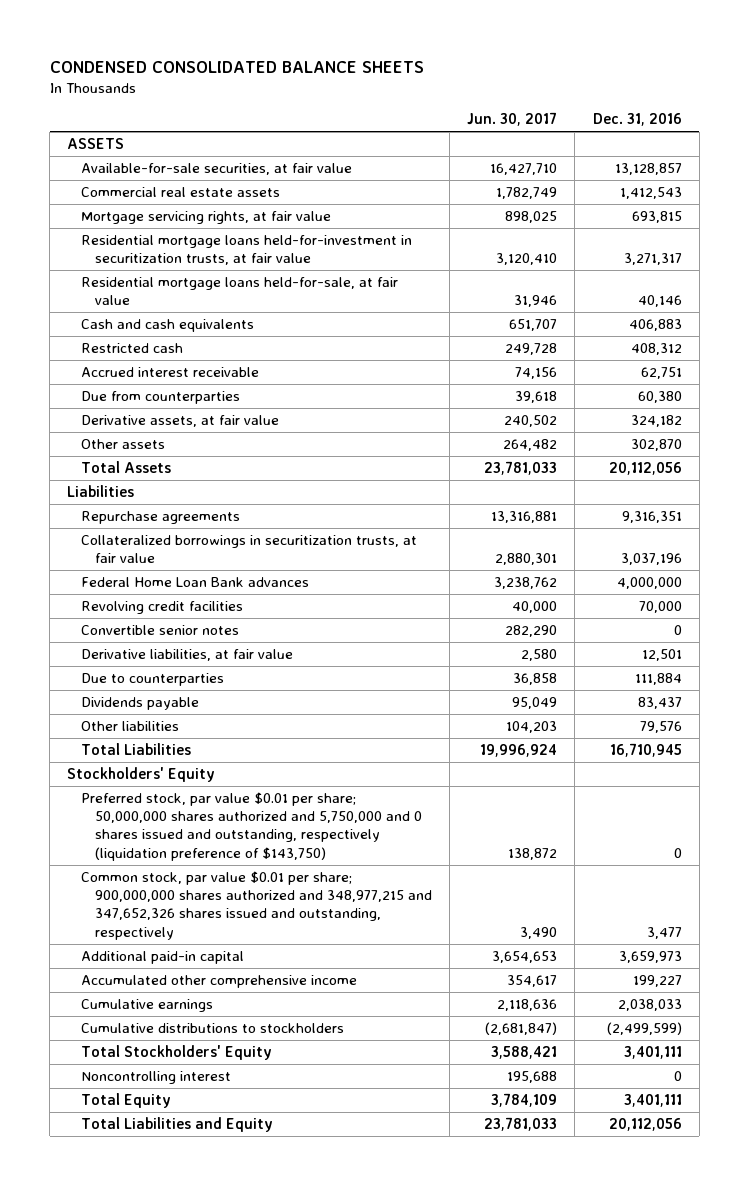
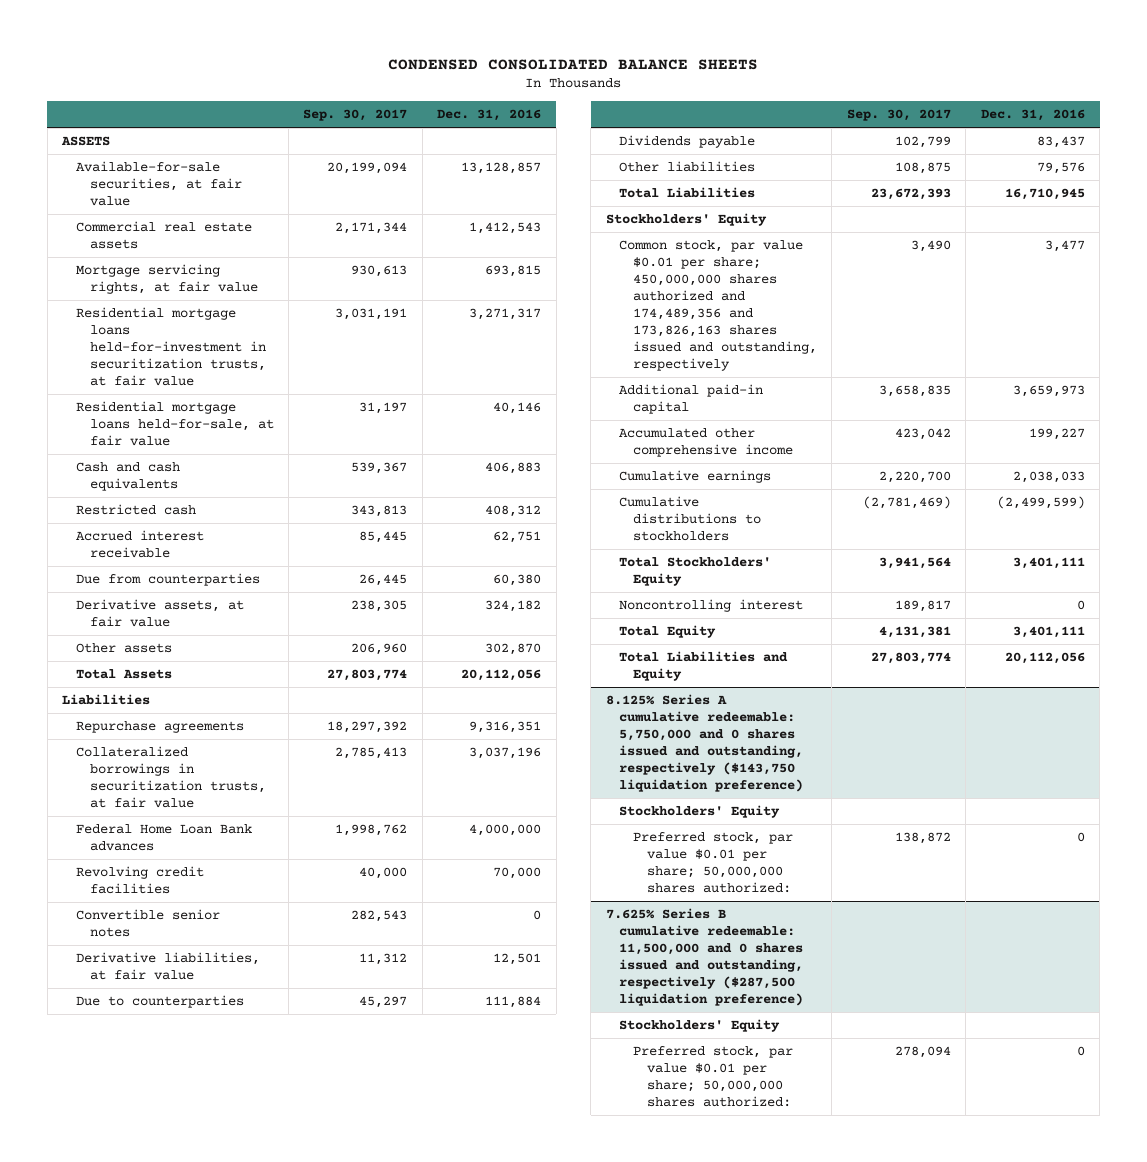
- | Jun. 30, 2017 | Dec. 31, 2016
+ | Sep. 30, 2017 | Dec. 31, 2016
- Preferred stock, par value $0.01 per share; 50,000,000 shares authorized and 5,750,000 and 0 shares issued and outstanding, respectively (liquidation preference of $143,750) | 138,872 | 0
- Common stock, par value $0.01 per share; 900,000,000 shares authorized and 348,977,215 and 347,652,326 shares issued and outstanding, respectively | 3,490 | 3,477
+ Common stock, par value $0.01 per share; 450,000,000 shares authorized and 174,489,356 and 173,826,163 shares issued and outstanding, respectively | 3,490 | 3,477
+ 8.125% Series A cumulative redeemable: 5,750,000 and 0 shares issued and outstanding, respectively ($143,750 liquidation preference)
+ Stockholders' Equity
+ Preferred stock, par value $0.01 per share; 50,000,000 shares authorized: | 138,872 | 0
+ 7.625% Series B cumulative redeemable: 11,500,000 and 0 shares issued and outstanding, respectively ($287,500 liquidation preference)
+ Stockholders' Equity
+ Preferred stock, par value $0.01 per share; 50,000,000 shares authorized: | 278,094 | 0

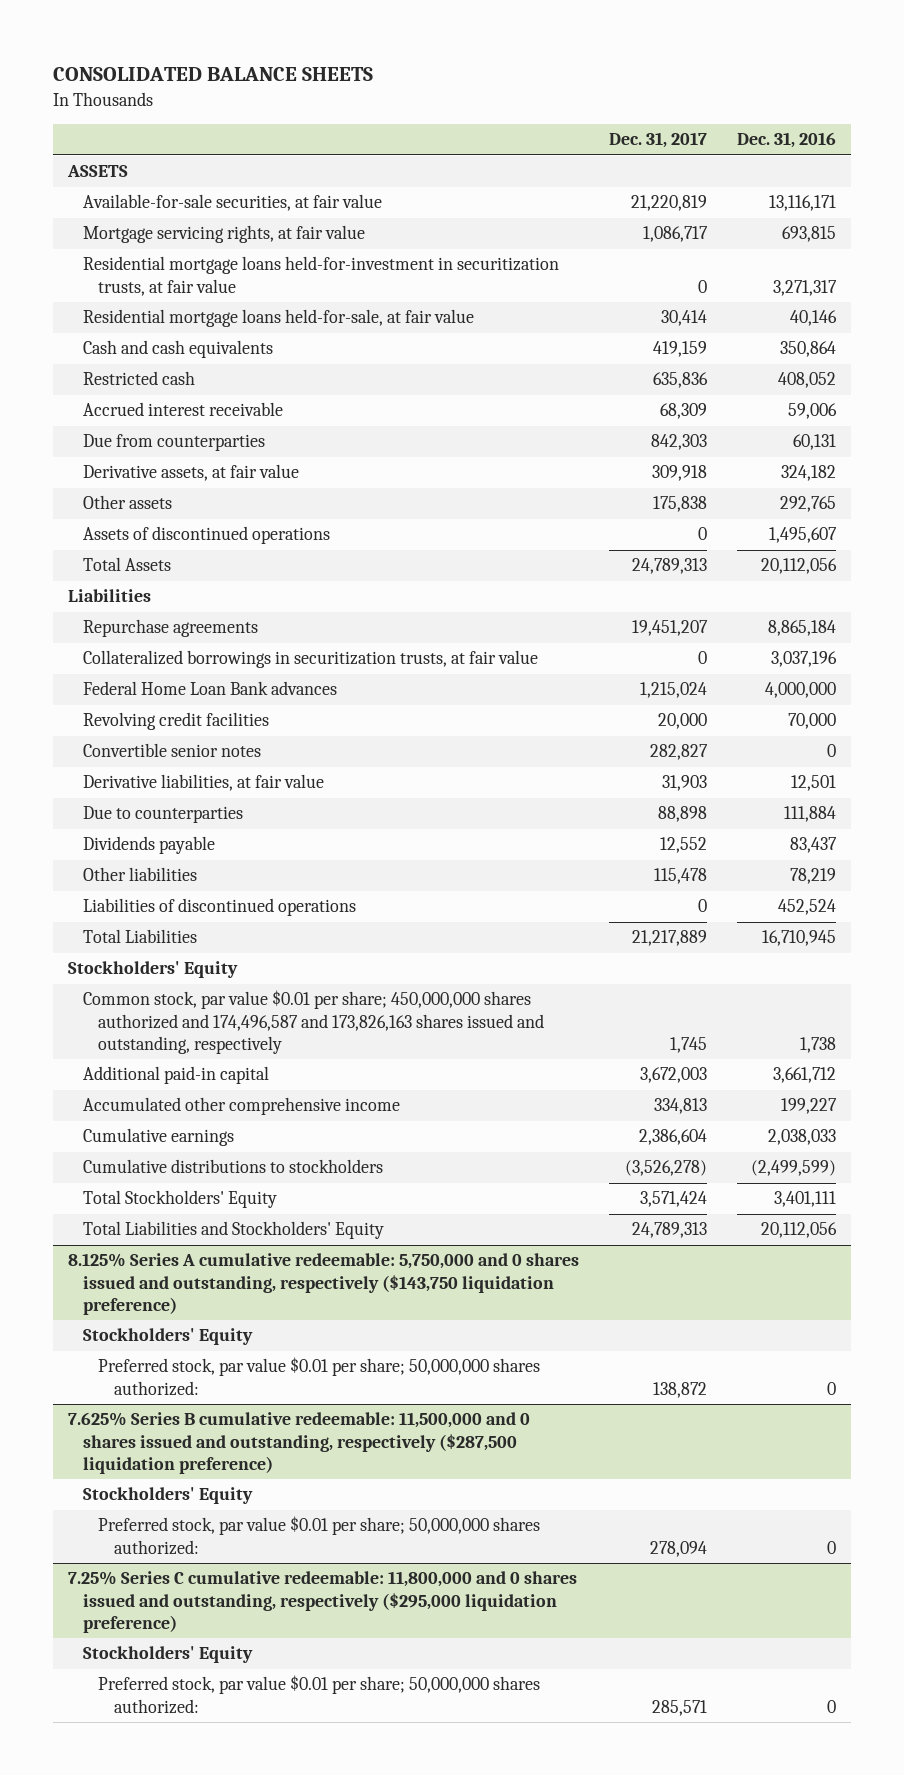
- CONDENSED CONSOLIDATED BALANCE SHEETS
+ CONSOLIDATED BALANCE SHEETS
- | Sep. 30, 2017 | Dec. 31, 2016
+ | Dec. 31, 2017 | Dec. 31, 2016
- Available-for-sale securities, at fair value | 20,199,094 | 13,128,857
- Commercial real estate assets | 2,171,344 | 1,412,543
+ Available-for-sale securities, at fair value | 21,220,819 | 13,116,171
- Cash and cash equivalents | 539,367 | 406,883
- Restricted cash | 343,813 | 408,312
- Accrued interest receivable | 85,445 | 62,751
- Due from counterparties | 26,445 | 60,380
+ Cash and cash equivalents | 419,159 | 350,864
+ Restricted cash | 635,836 | 408,052
+ Accrued interest receivable | 68,309 | 59,006
+ Due from counterparties | 842,303 | 60,131
- Other assets | 206,960 | 302,870
+ Other assets | 175,838 | 292,765
+ Assets of discontinued operations | 0 | 1,495,607
- Repurchase agreements | 18,297,392 | 9,316,351
+ Repurchase agreements | 19,451,207 | 8,865,184
- Other liabilities | 108,875 | 79,576
+ Other liabilities | 115,478 | 78,219
+ Liabilities of discontinued operations | 0 | 452,524
- Common stock, par value $0.01 per share; 450,000,000 shares authorized and 174,489,356 and 173,826,163 shares issued and outstanding, respectively | 3,490 | 3,477
- Additional paid-in capital | 3,658,835 | 3,659,973
+ Common stock, par value $0.01 per share; 450,000,000 shares authorized and 174,496,587 and 173,826,163 shares issued and outstanding, respectively | 1,745 | 1,738
+ Additional paid-in capital | 3,672,003 | 3,661,712
- Noncontrolling interest | 189,817 | 0
- Total Equity | 4,131,381 | 3,401,111
- Total Liabilities and Equity | 27,803,774 | 20,112,056
+ Total Liabilities and Stockholders' Equity | 24,789,313 | 20,112,056
+ 7.25% Series C cumulative redeemable: 11,800,000 and 0 shares issued and outstanding, respectively ($295,000 liquidation preference)
+ Stockholders' Equity
+ Preferred stock, par value $0.01 per share; 50,000,000 shares authorized: | 285,571 | 0

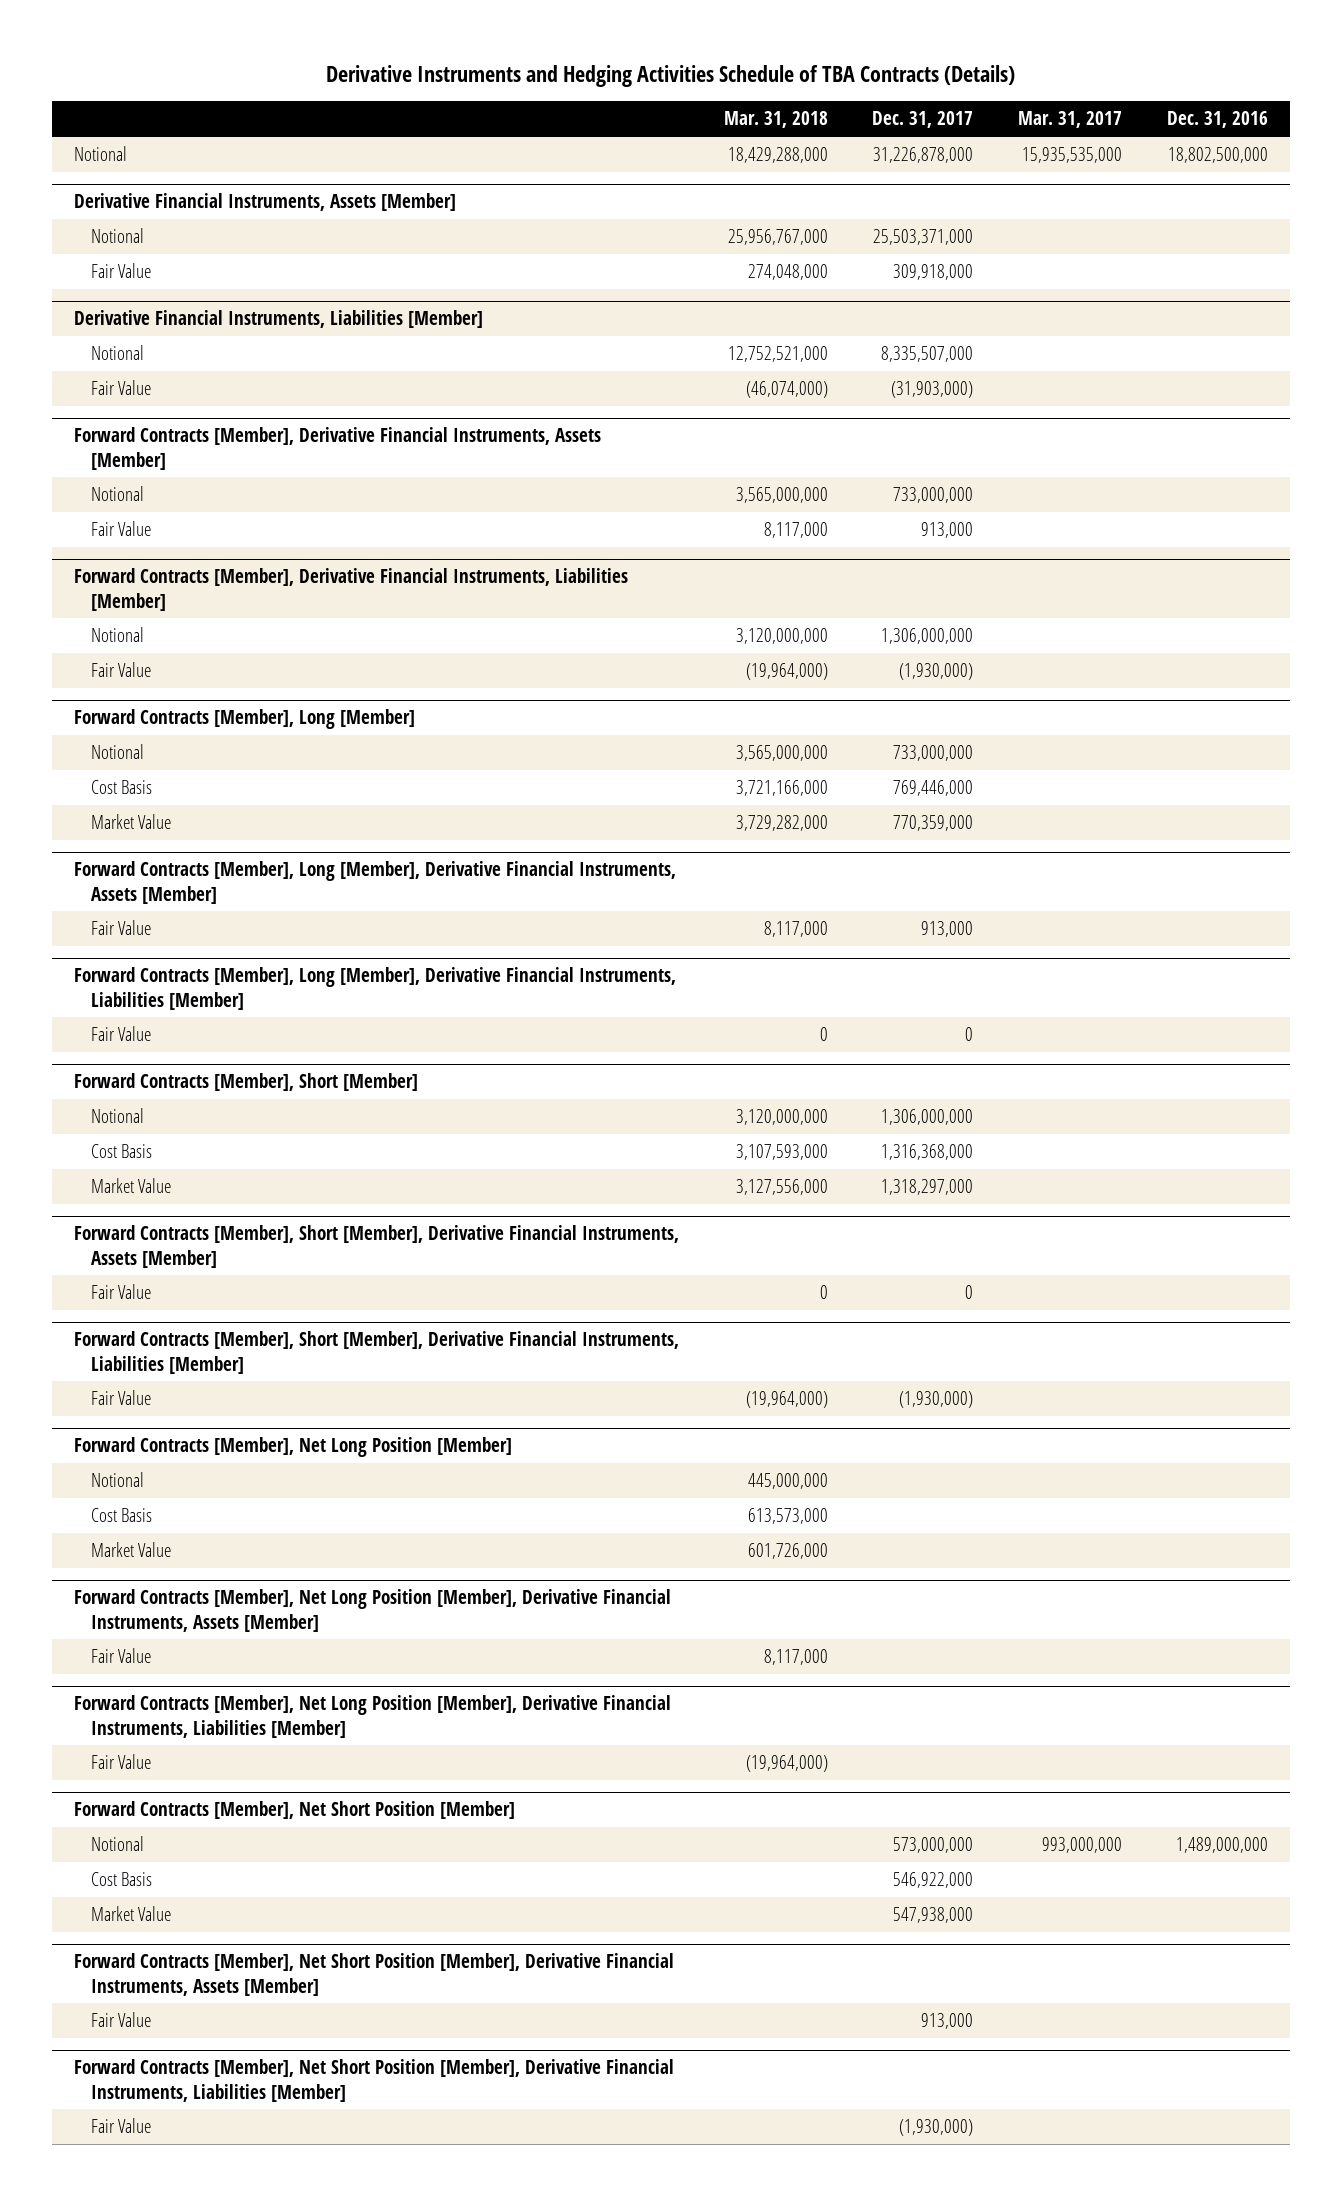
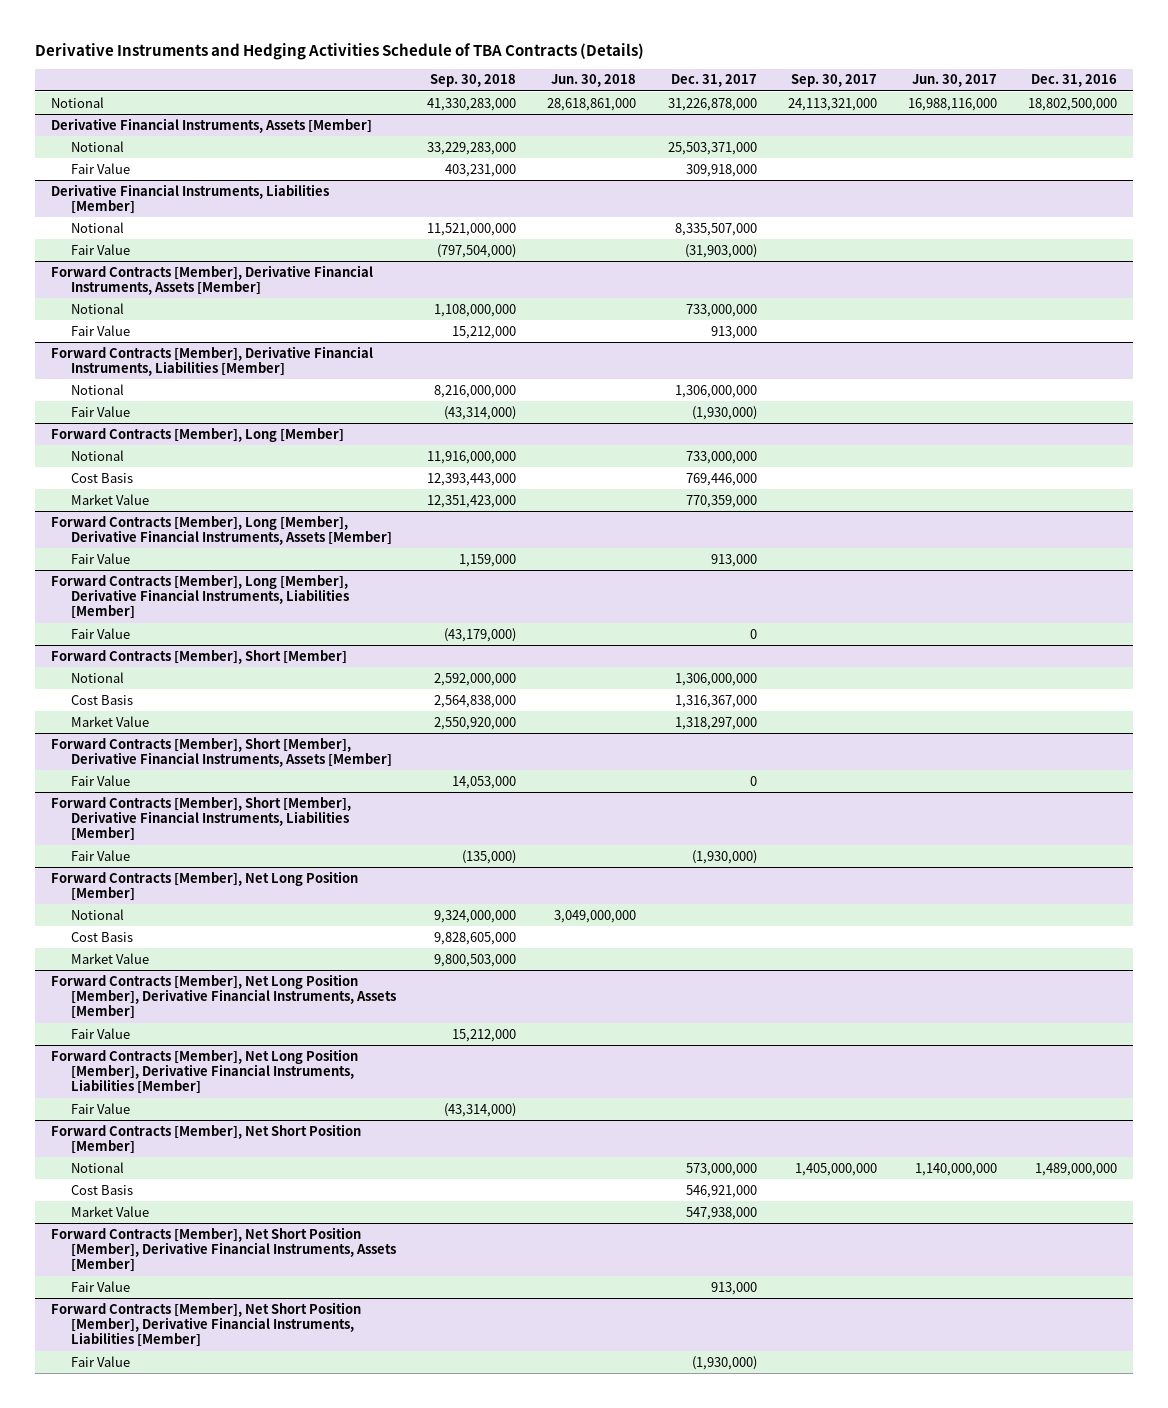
- | Mar. 31, 2018 | Dec. 31, 2017 | Mar. 31, 2017 | Dec. 31, 2016
+ | Sep. 30, 2018 | Jun. 30, 2018 | Dec. 31, 2017 | Sep. 30, 2017 | Jun. 30, 2017 | Dec. 31, 2016
@ Forward Contracts [Member], Short [Member]
- Cost Basis | 3,107,593,000 | 1,316,368,000 | |
+ Cost Basis | 2,564,838,000 | | 1,316,367,000 | | |
@ Forward Contracts [Member], Net Short Position [Member]
- Cost Basis | | 546,922,000 | |
+ Cost Basis | | | 546,921,000 | | |

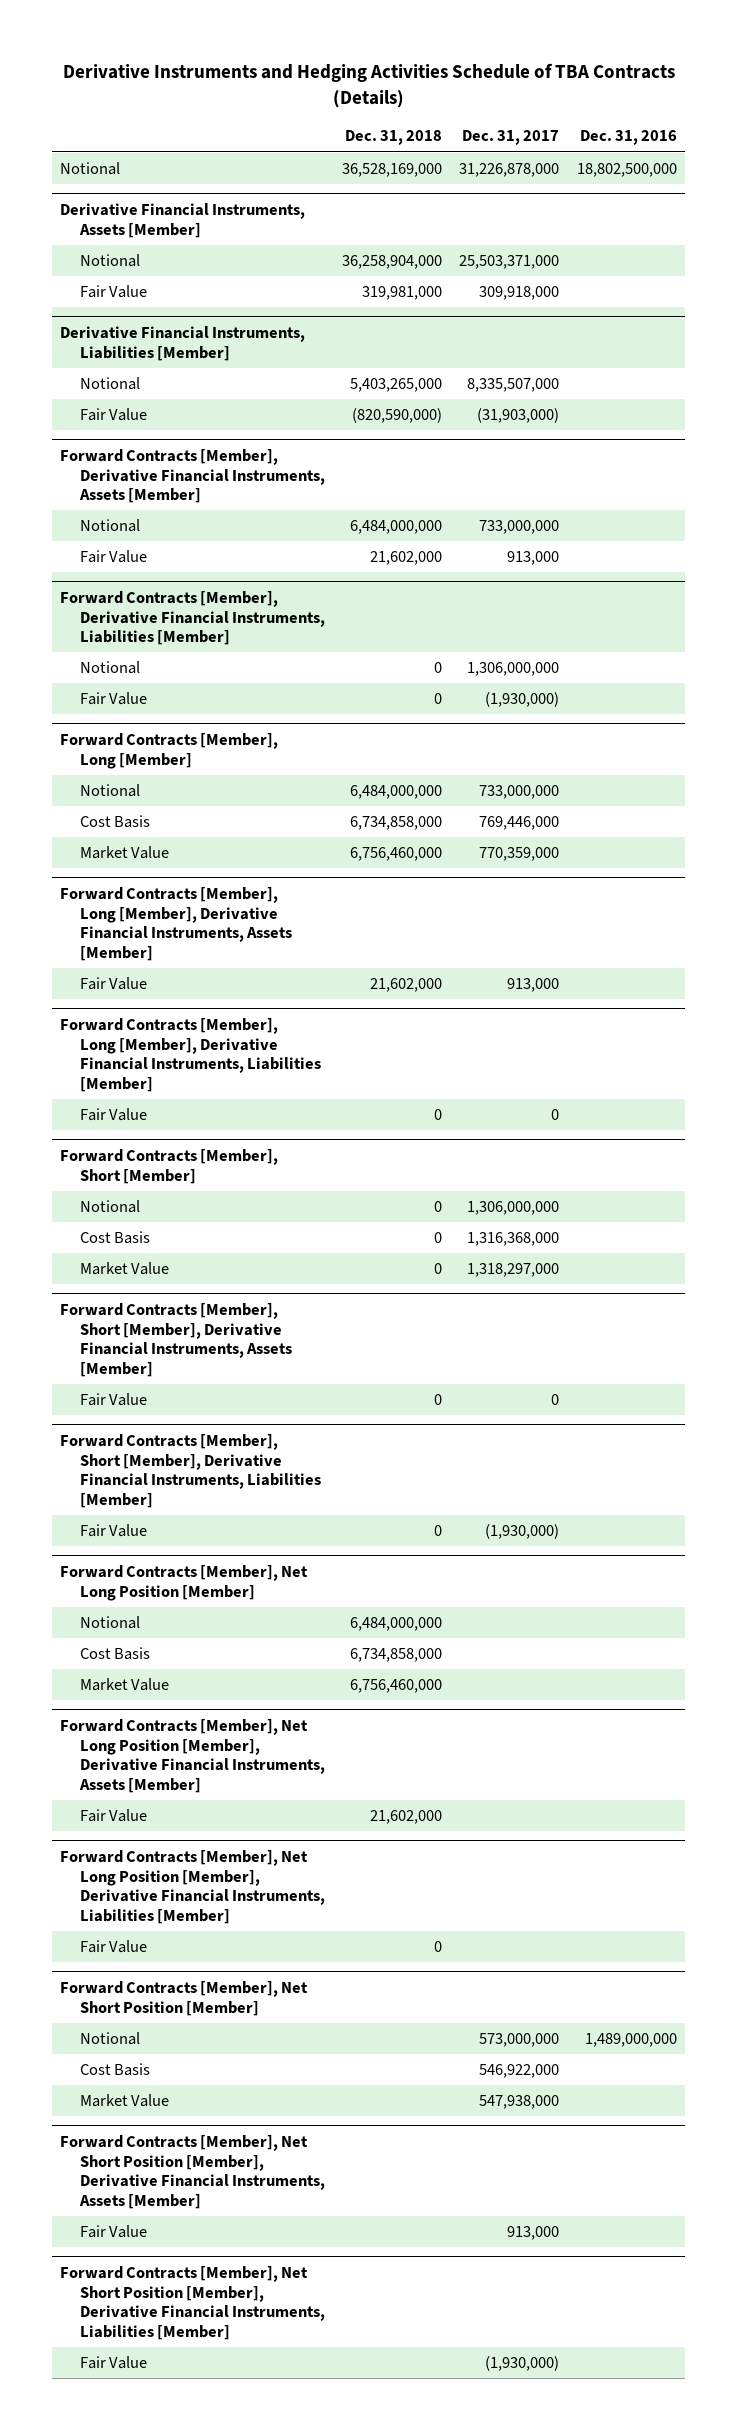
- | Sep. 30, 2018 | Jun. 30, 2018 | Dec. 31, 2017 | Sep. 30, 2017 | Jun. 30, 2017 | Dec. 31, 2016
+ | Dec. 31, 2018 | Dec. 31, 2017 | Dec. 31, 2016
@ Forward Contracts [Member], Short [Member]
- Cost Basis | 2,564,838,000 | | 1,316,367,000 | | |
+ Cost Basis | 0 | 1,316,368,000 |
@ Forward Contracts [Member], Net Short Position [Member]
- Cost Basis | | | 546,921,000 | | |
+ Cost Basis | | 546,922,000 |

